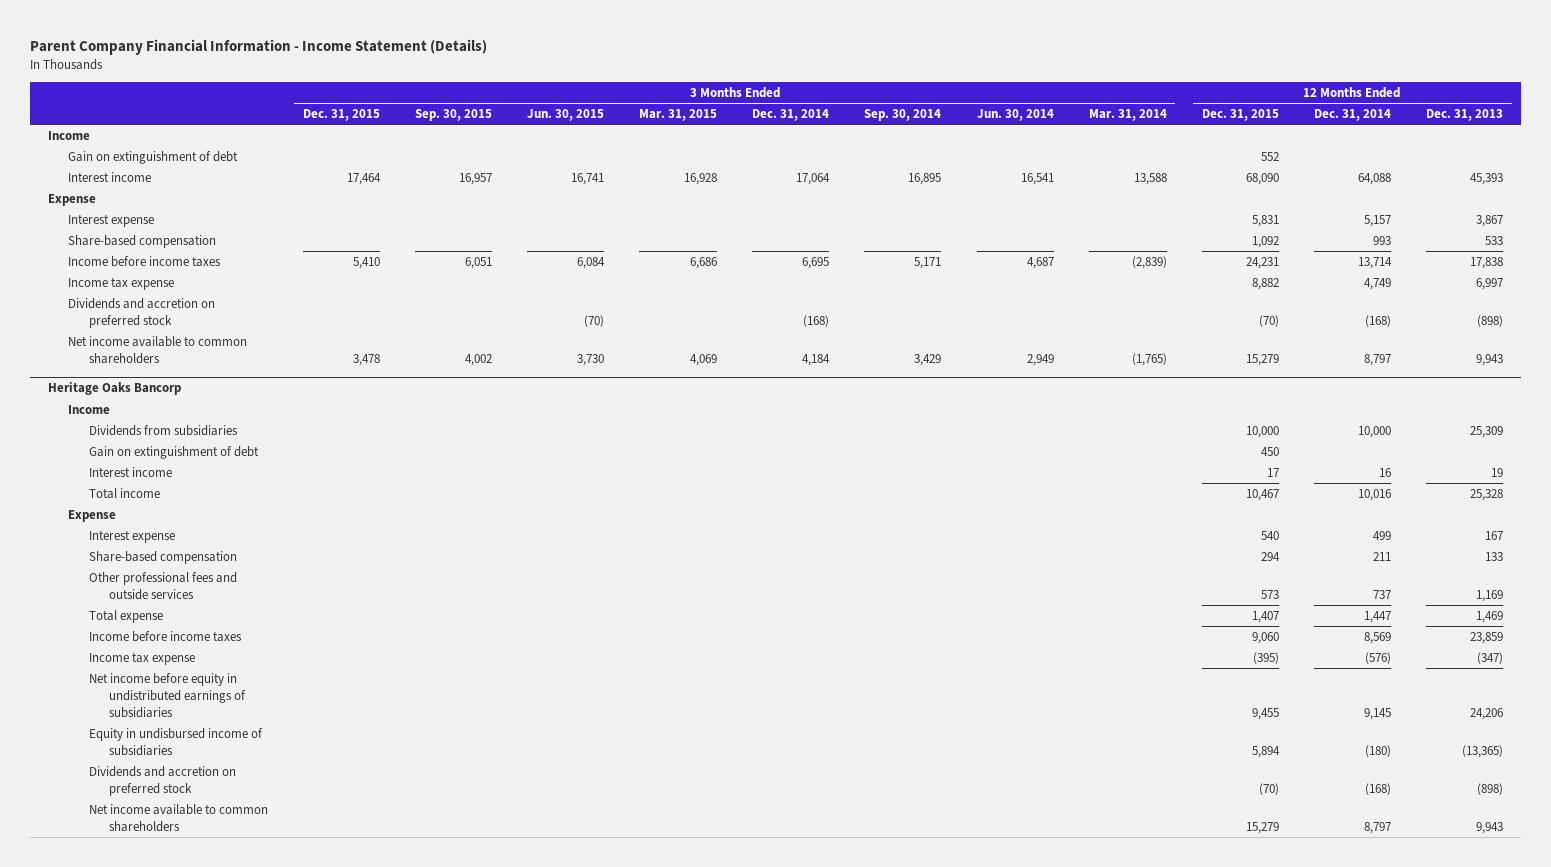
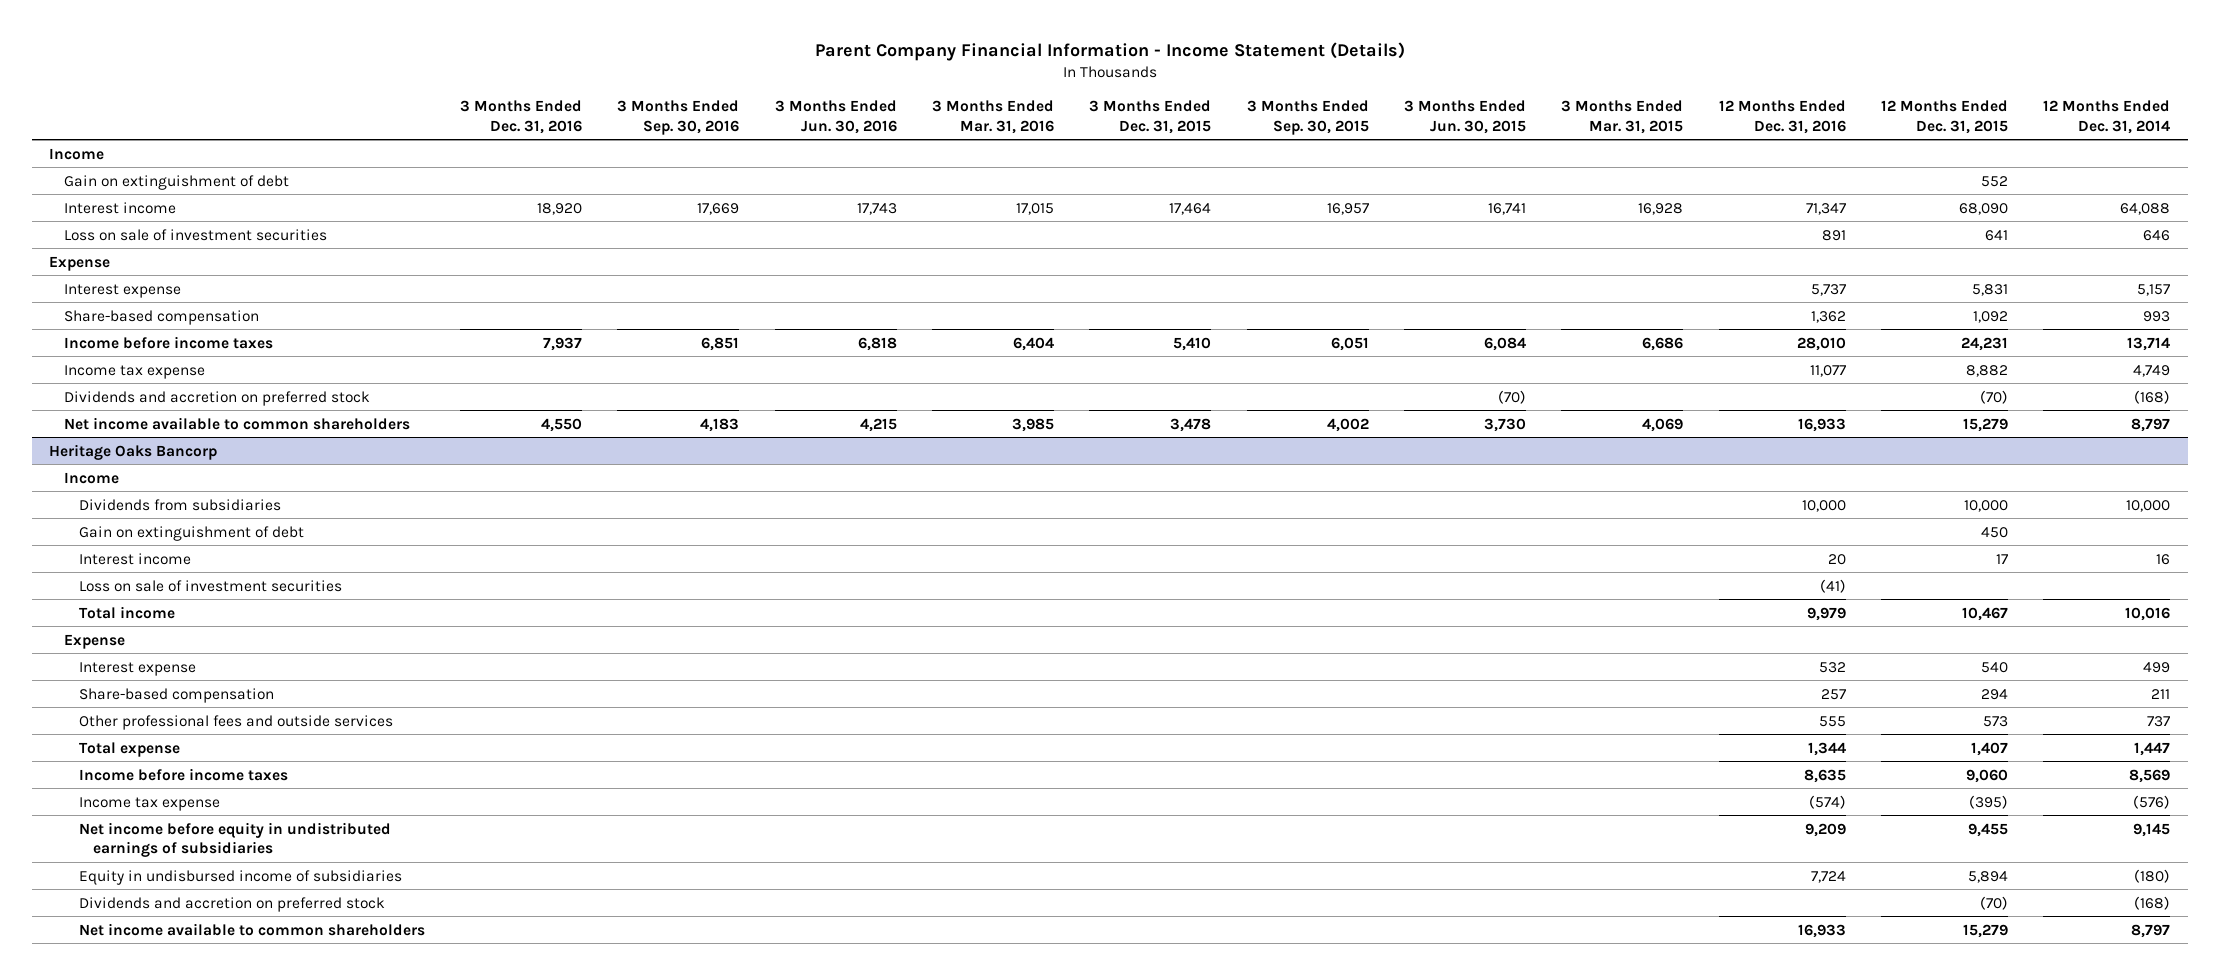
- | 3 Months Ended Dec. 31, 2015 | 3 Months Ended Sep. 30, 2015 | 3 Months Ended Jun. 30, 2015 | 3 Months Ended Mar. 31, 2015 | 3 Months Ended Dec. 31, 2014 | 3 Months Ended Sep. 30, 2014 | 3 Months Ended Jun. 30, 2014 | 3 Months Ended Mar. 31, 2014 | 12 Months Ended Dec. 31, 2015 | 12 Months Ended Dec. 31, 2014 | 12 Months Ended Dec. 31, 2013
+ | 3 Months Ended Dec. 31, 2016 | 3 Months Ended Sep. 30, 2016 | 3 Months Ended Jun. 30, 2016 | 3 Months Ended Mar. 31, 2016 | 3 Months Ended Dec. 31, 2015 | 3 Months Ended Sep. 30, 2015 | 3 Months Ended Jun. 30, 2015 | 3 Months Ended Mar. 31, 2015 | 12 Months Ended Dec. 31, 2016 | 12 Months Ended Dec. 31, 2015 | 12 Months Ended Dec. 31, 2014
+ Loss on sale of investment securities | | | | | | | | | 891 | 641 | 646
@ Heritage Oaks Bancorp
+ Loss on sale of investment securities | | | | | | | | | (41) | |

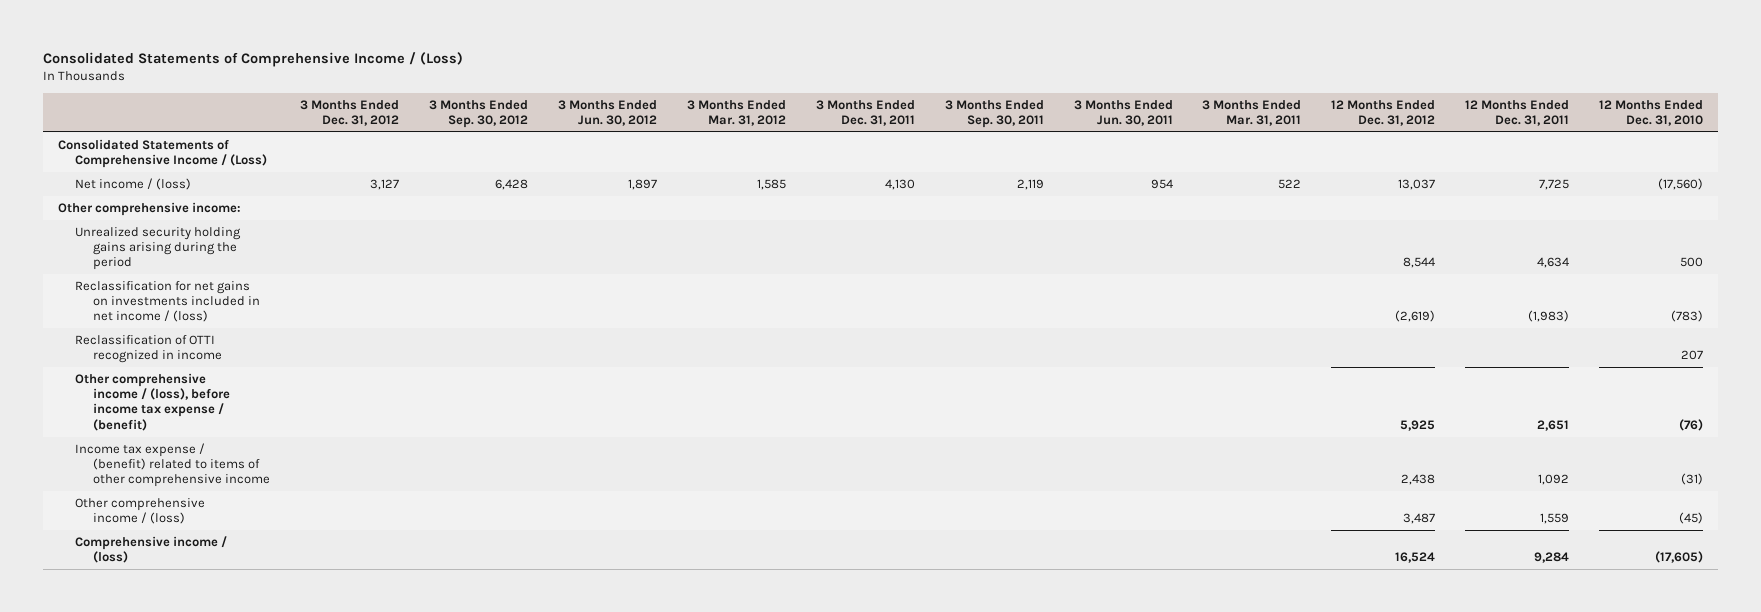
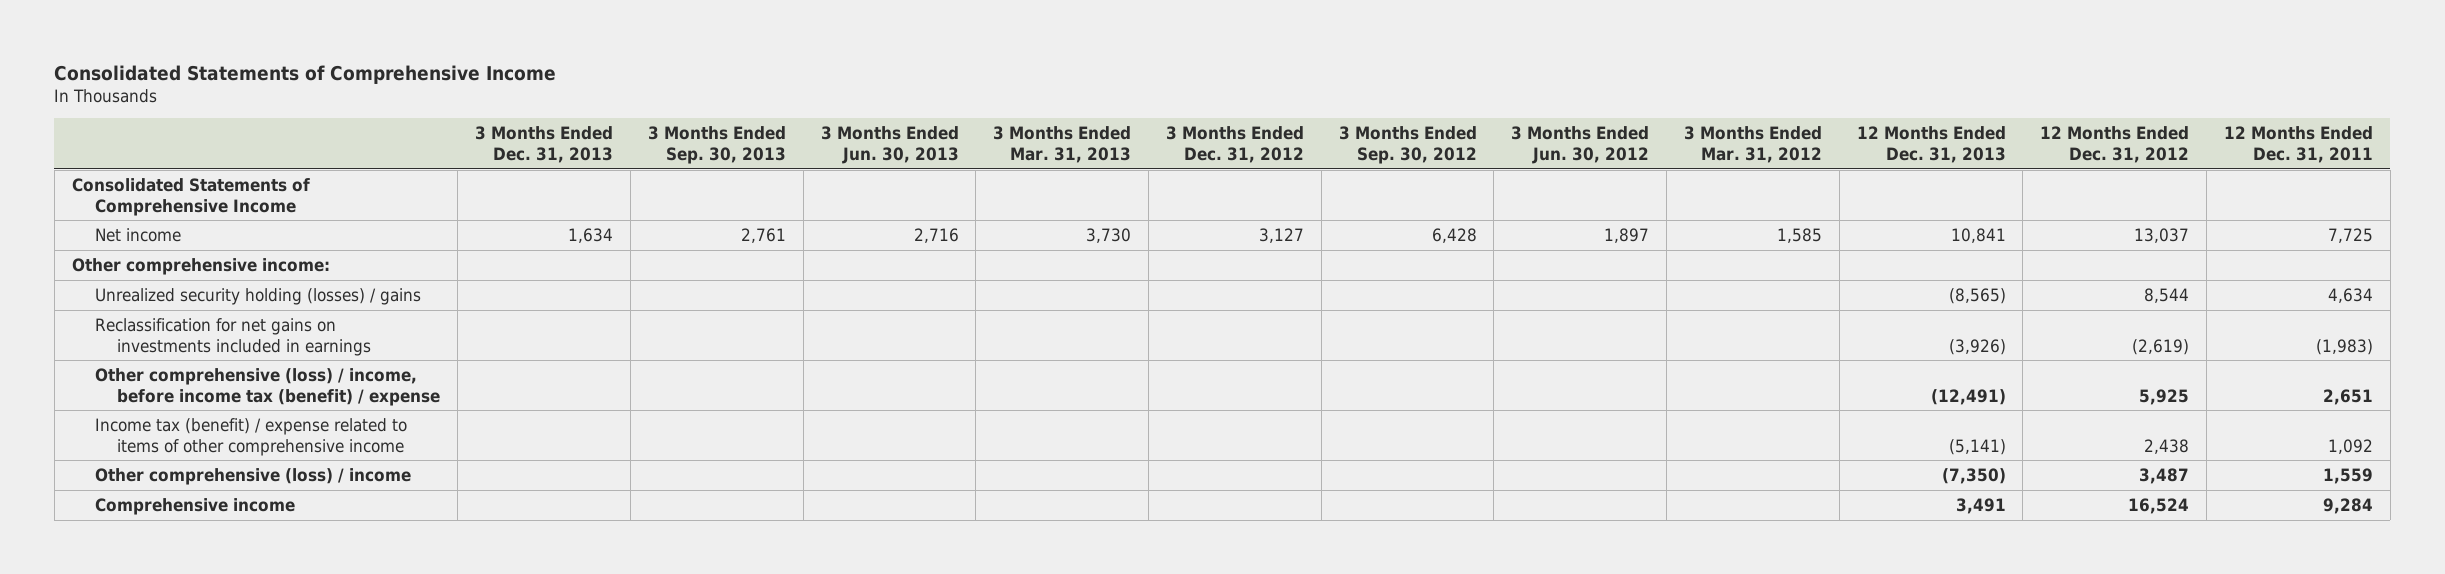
- Consolidated Statements of Comprehensive Income / (Loss)
+ Consolidated Statements of Comprehensive Income
- | 3 Months Ended Dec. 31, 2012 | 3 Months Ended Sep. 30, 2012 | 3 Months Ended Jun. 30, 2012 | 3 Months Ended Mar. 31, 2012 | 3 Months Ended Dec. 31, 2011 | 3 Months Ended Sep. 30, 2011 | 3 Months Ended Jun. 30, 2011 | 3 Months Ended Mar. 31, 2011 | 12 Months Ended Dec. 31, 2012 | 12 Months Ended Dec. 31, 2011 | 12 Months Ended Dec. 31, 2010
+ | 3 Months Ended Dec. 31, 2013 | 3 Months Ended Sep. 30, 2013 | 3 Months Ended Jun. 30, 2013 | 3 Months Ended Mar. 31, 2013 | 3 Months Ended Dec. 31, 2012 | 3 Months Ended Sep. 30, 2012 | 3 Months Ended Jun. 30, 2012 | 3 Months Ended Mar. 31, 2012 | 12 Months Ended Dec. 31, 2013 | 12 Months Ended Dec. 31, 2012 | 12 Months Ended Dec. 31, 2011
- Consolidated Statements of Comprehensive Income / (Loss)
- Net income / (loss) | 3,127 | 6,428 | 1,897 | 1,585 | 4,130 | 2,119 | 954 | 522 | 13,037 | 7,725 | (17,560)
+ Consolidated Statements of Comprehensive Income
+ Net income | 1,634 | 2,761 | 2,716 | 3,730 | 3,127 | 6,428 | 1,897 | 1,585 | 10,841 | 13,037 | 7,725
- Unrealized security holding gains arising during the period | | | | | | | | | 8,544 | 4,634 | 500
- Reclassification for net gains on investments included in net income / (loss) | | | | | | | | | (2,619) | (1,983) | (783)
- Reclassification of OTTI recognized in income | | | | | | | | | | | 207
- Other comprehensive income / (loss), before income tax expense / (benefit) | | | | | | | | | 5,925 | 2,651 | (76)
- Income tax expense / (benefit) related to items of other comprehensive income | | | | | | | | | 2,438 | 1,092 | (31)
- Other comprehensive income / (loss) | | | | | | | | | 3,487 | 1,559 | (45)
- Comprehensive income / (loss) | | | | | | | | | 16,524 | 9,284 | (17,605)
+ Unrealized security holding (losses) / gains | | | | | | | | | (8,565) | 8,544 | 4,634
+ Reclassification for net gains on investments included in earnings | | | | | | | | | (3,926) | (2,619) | (1,983)
+ Other comprehensive (loss) / income, before income tax (benefit) / expense | | | | | | | | | (12,491) | 5,925 | 2,651
+ Income tax (benefit) / expense related to items of other comprehensive income | | | | | | | | | (5,141) | 2,438 | 1,092
+ Other comprehensive (loss) / income | | | | | | | | | (7,350) | 3,487 | 1,559
+ Comprehensive income | | | | | | | | | 3,491 | 16,524 | 9,284

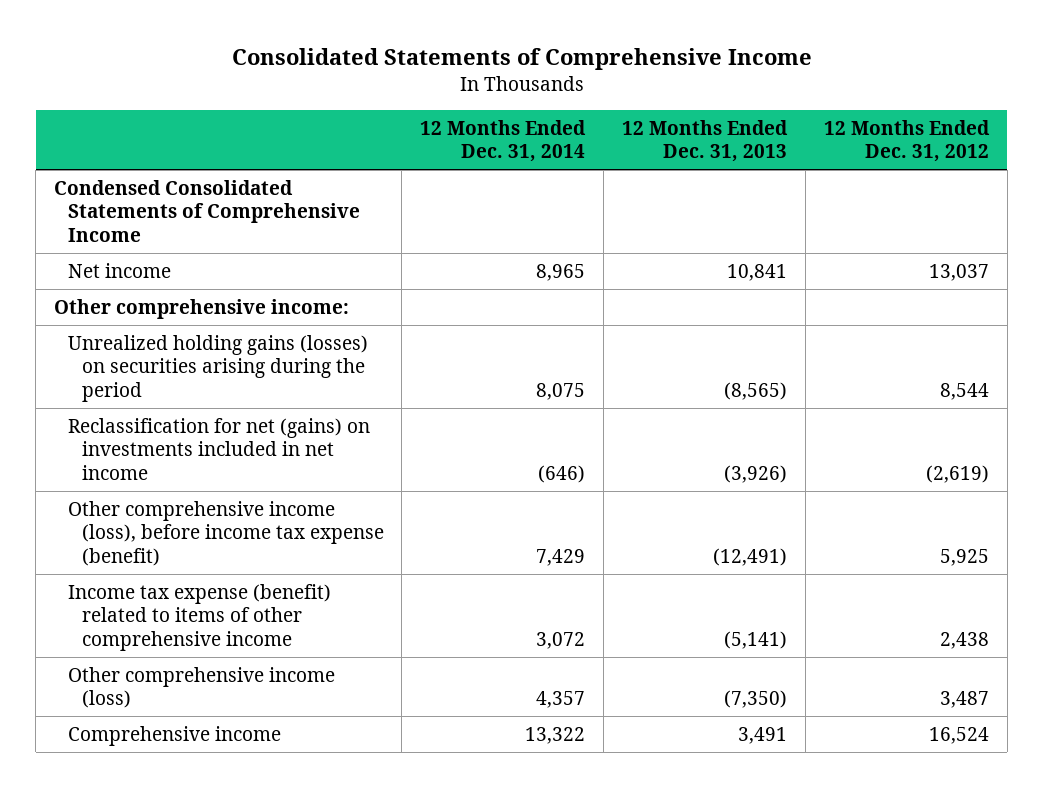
- | 3 Months Ended Dec. 31, 2013 | 3 Months Ended Sep. 30, 2013 | 3 Months Ended Jun. 30, 2013 | 3 Months Ended Mar. 31, 2013 | 3 Months Ended Dec. 31, 2012 | 3 Months Ended Sep. 30, 2012 | 3 Months Ended Jun. 30, 2012 | 3 Months Ended Mar. 31, 2012 | 12 Months Ended Dec. 31, 2013 | 12 Months Ended Dec. 31, 2012 | 12 Months Ended Dec. 31, 2011
+ | 12 Months Ended Dec. 31, 2014 | 12 Months Ended Dec. 31, 2013 | 12 Months Ended Dec. 31, 2012
- Consolidated Statements of Comprehensive Income
+ Condensed Consolidated Statements of Comprehensive Income
- Unrealized security holding (losses) / gains | | | | | | | | | (8,565) | 8,544 | 4,634
- Reclassification for net gains on investments included in earnings | | | | | | | | | (3,926) | (2,619) | (1,983)
- Other comprehensive (loss) / income, before income tax (benefit) / expense | | | | | | | | | (12,491) | 5,925 | 2,651
- Income tax (benefit) / expense related to items of other comprehensive income | | | | | | | | | (5,141) | 2,438 | 1,092
- Other comprehensive (loss) / income | | | | | | | | | (7,350) | 3,487 | 1,559
+ Unrealized holding gains (losses) on securities arising during the period | 8,075 | (8,565) | 8,544
+ Reclassification for net (gains) on investments included in net income | (646) | (3,926) | (2,619)
+ Other comprehensive income (loss), before income tax expense (benefit) | 7,429 | (12,491) | 5,925
+ Income tax expense (benefit) related to items of other comprehensive income | 3,072 | (5,141) | 2,438
+ Other comprehensive income (loss) | 4,357 | (7,350) | 3,487

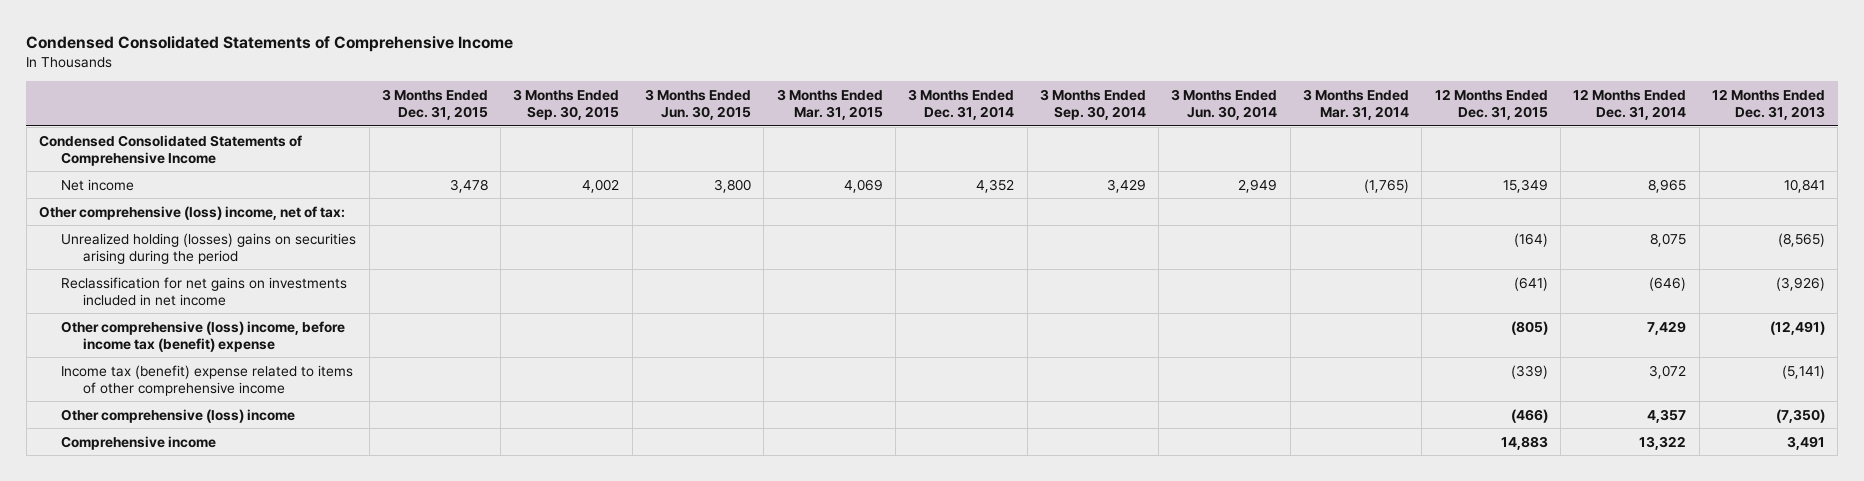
- Consolidated Statements of Comprehensive Income
+ Condensed Consolidated Statements of Comprehensive Income
- | 12 Months Ended Dec. 31, 2014 | 12 Months Ended Dec. 31, 2013 | 12 Months Ended Dec. 31, 2012
+ | 3 Months Ended Dec. 31, 2015 | 3 Months Ended Sep. 30, 2015 | 3 Months Ended Jun. 30, 2015 | 3 Months Ended Mar. 31, 2015 | 3 Months Ended Dec. 31, 2014 | 3 Months Ended Sep. 30, 2014 | 3 Months Ended Jun. 30, 2014 | 3 Months Ended Mar. 31, 2014 | 12 Months Ended Dec. 31, 2015 | 12 Months Ended Dec. 31, 2014 | 12 Months Ended Dec. 31, 2013
- Other comprehensive income:
- Unrealized holding gains (losses) on securities arising during the period | 8,075 | (8,565) | 8,544
- Reclassification for net (gains) on investments included in net income | (646) | (3,926) | (2,619)
- Other comprehensive income (loss), before income tax expense (benefit) | 7,429 | (12,491) | 5,925
- Income tax expense (benefit) related to items of other comprehensive income | 3,072 | (5,141) | 2,438
- Other comprehensive income (loss) | 4,357 | (7,350) | 3,487
+ Other comprehensive (loss) income, net of tax:
+ Unrealized holding (losses) gains on securities arising during the period | | | | | | | | | (164) | 8,075 | (8,565)
+ Reclassification for net gains on investments included in net income | | | | | | | | | (641) | (646) | (3,926)
+ Other comprehensive (loss) income, before income tax (benefit) expense | | | | | | | | | (805) | 7,429 | (12,491)
+ Income tax (benefit) expense related to items of other comprehensive income | | | | | | | | | (339) | 3,072 | (5,141)
+ Other comprehensive (loss) income | | | | | | | | | (466) | 4,357 | (7,350)

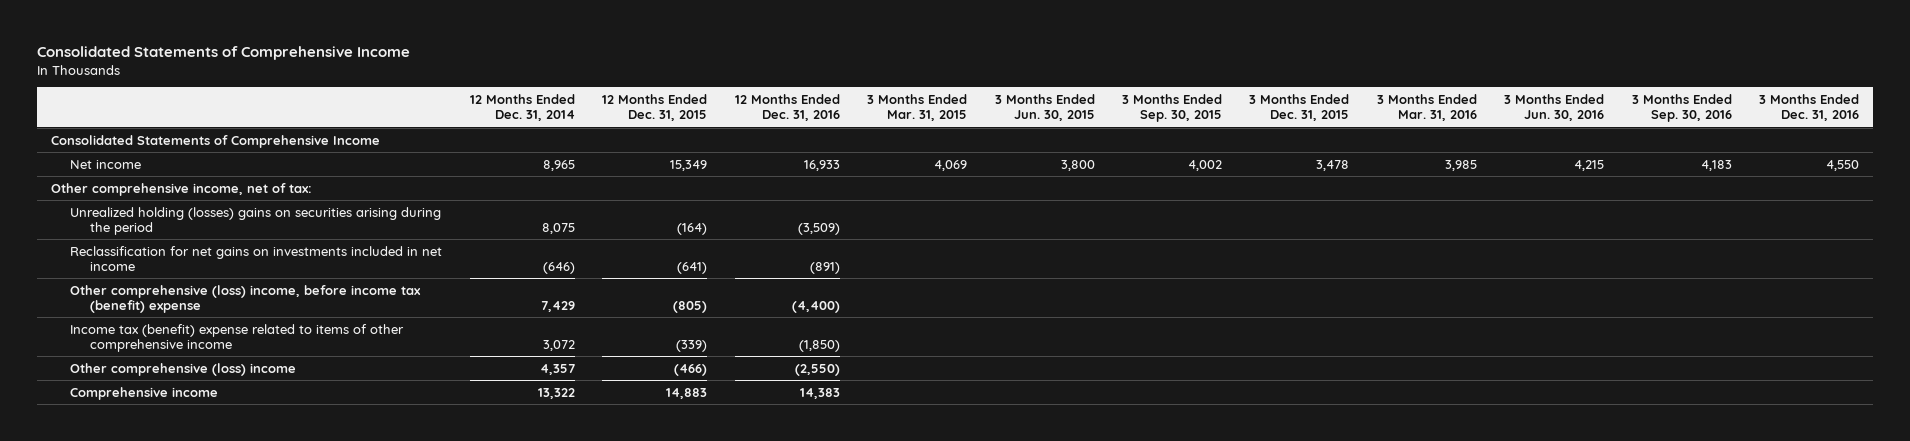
- Condensed Consolidated Statements of Comprehensive Income
+ Consolidated Statements of Comprehensive Income
- | 3 Months Ended Dec. 31, 2015 | 3 Months Ended Sep. 30, 2015 | 3 Months Ended Jun. 30, 2015 | 3 Months Ended Mar. 31, 2015 | 3 Months Ended Dec. 31, 2014 | 3 Months Ended Sep. 30, 2014 | 3 Months Ended Jun. 30, 2014 | 3 Months Ended Mar. 31, 2014 | 12 Months Ended Dec. 31, 2015 | 12 Months Ended Dec. 31, 2014 | 12 Months Ended Dec. 31, 2013
+ | 12 Months Ended Dec. 31, 2014 | 12 Months Ended Dec. 31, 2015 | 12 Months Ended Dec. 31, 2016 | 3 Months Ended Mar. 31, 2015 | 3 Months Ended Jun. 30, 2015 | 3 Months Ended Sep. 30, 2015 | 3 Months Ended Dec. 31, 2015 | 3 Months Ended Mar. 31, 2016 | 3 Months Ended Jun. 30, 2016 | 3 Months Ended Sep. 30, 2016 | 3 Months Ended Dec. 31, 2016
- Condensed Consolidated Statements of Comprehensive Income
+ Consolidated Statements of Comprehensive Income
- Other comprehensive (loss) income, net of tax:
+ Other comprehensive income, net of tax:

